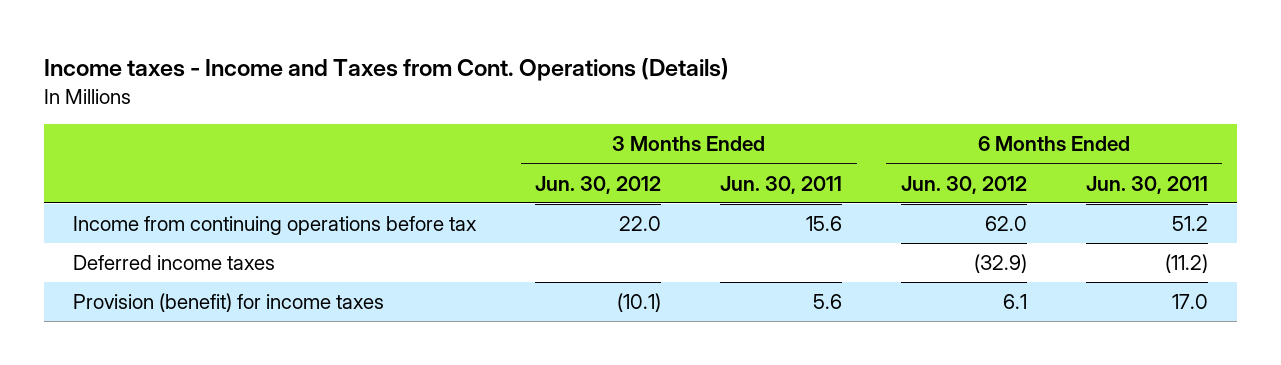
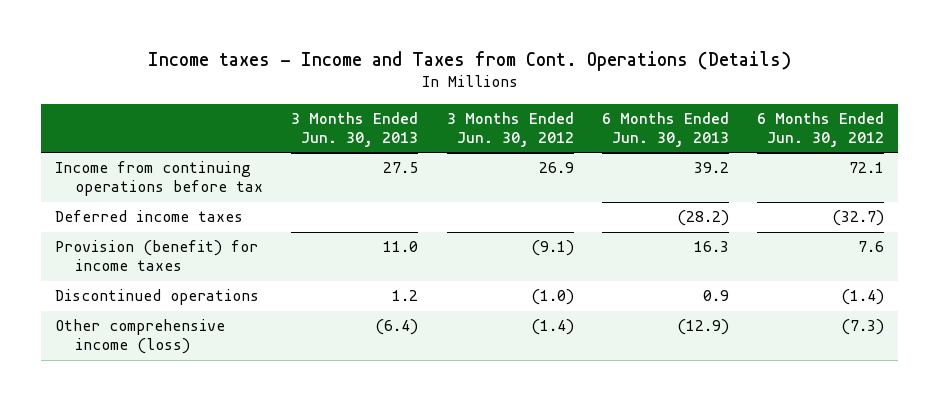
- | 3 Months Ended Jun. 30, 2012 | 3 Months Ended Jun. 30, 2011 | 6 Months Ended Jun. 30, 2012 | 6 Months Ended Jun. 30, 2011
+ | 3 Months Ended Jun. 30, 2013 | 3 Months Ended Jun. 30, 2012 | 6 Months Ended Jun. 30, 2013 | 6 Months Ended Jun. 30, 2012
- Income from continuing operations before tax | 22.0 | 15.6 | 62.0 | 51.2
- Deferred income taxes | | | (32.9) | (11.2)
- Provision (benefit) for income taxes | (10.1) | 5.6 | 6.1 | 17.0
+ Income from continuing operations before tax | 27.5 | 26.9 | 39.2 | 72.1
+ Deferred income taxes | | | (28.2) | (32.7)
+ Provision (benefit) for income taxes | 11.0 | (9.1) | 16.3 | 7.6
+ Discontinued operations | 1.2 | (1.0) | 0.9 | (1.4)
+ Other comprehensive income (loss) | (6.4) | (1.4) | (12.9) | (7.3)

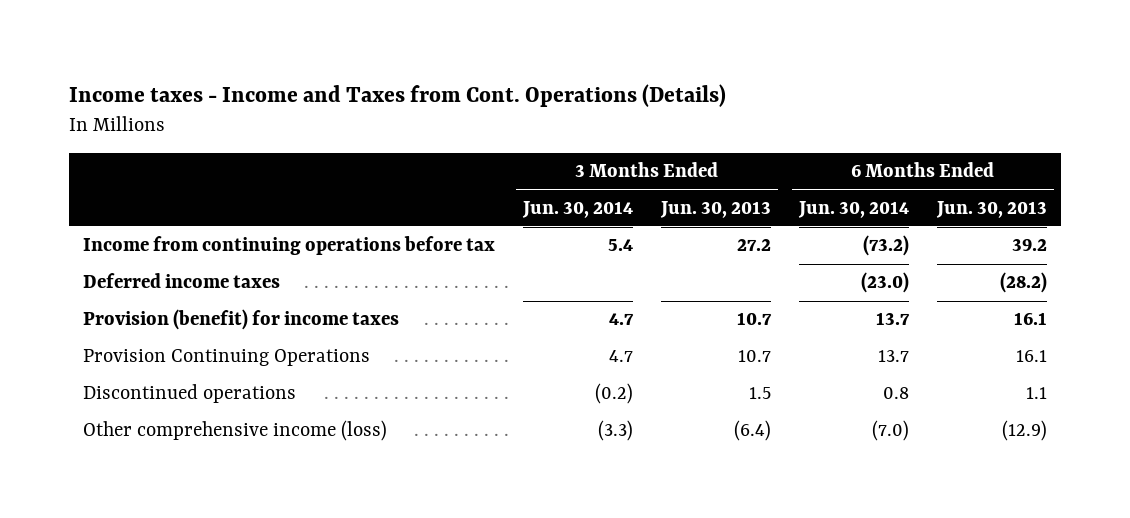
- | 3 Months Ended Jun. 30, 2013 | 3 Months Ended Jun. 30, 2012 | 6 Months Ended Jun. 30, 2013 | 6 Months Ended Jun. 30, 2012
+ | 3 Months Ended Jun. 30, 2014 | 3 Months Ended Jun. 30, 2013 | 6 Months Ended Jun. 30, 2014 | 6 Months Ended Jun. 30, 2013
- Income from continuing operations before tax | 27.5 | 26.9 | 39.2 | 72.1
+ Income from continuing operations before tax | 5.4 | 27.2 | (73.2) | 39.2
- Provision (benefit) for income taxes | 11.0 | (9.1) | 16.3 | 7.6
- Discontinued operations | 1.2 | (1.0) | 0.9 | (1.4)
+ Provision (benefit) for income taxes | 4.7 | 10.7 | 13.7 | 16.1
+ Provision Continuing Operations | 4.7 | 10.7 | 13.7 | 16.1
+ Discontinued operations | (0.2) | 1.5 | 0.8 | 1.1

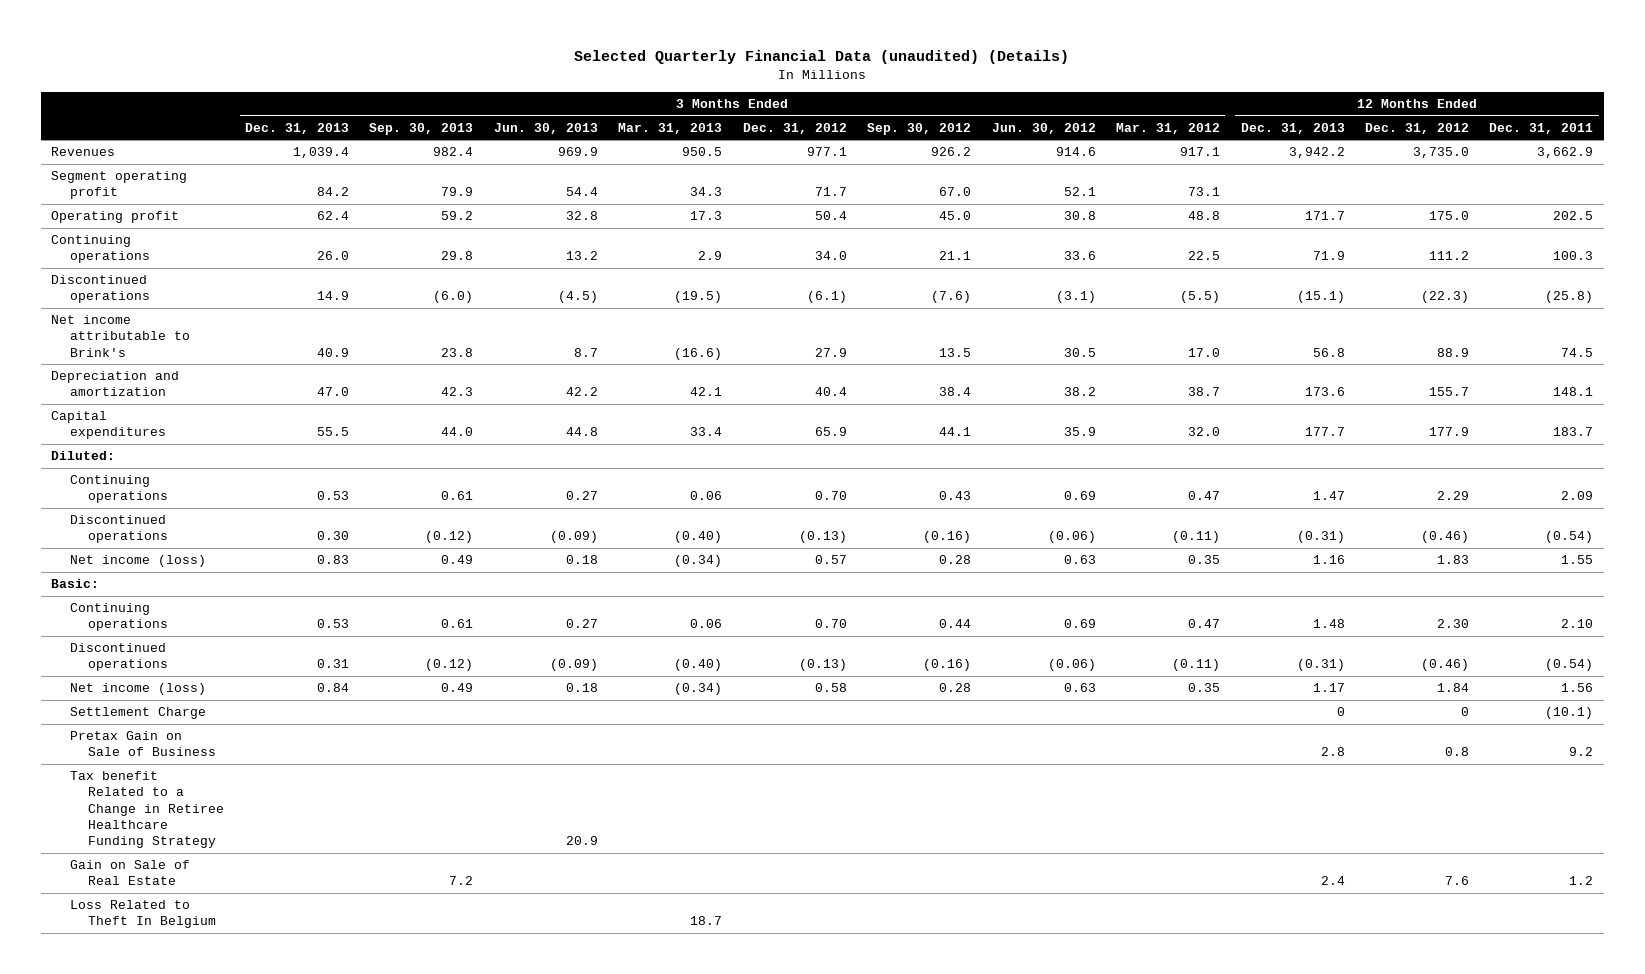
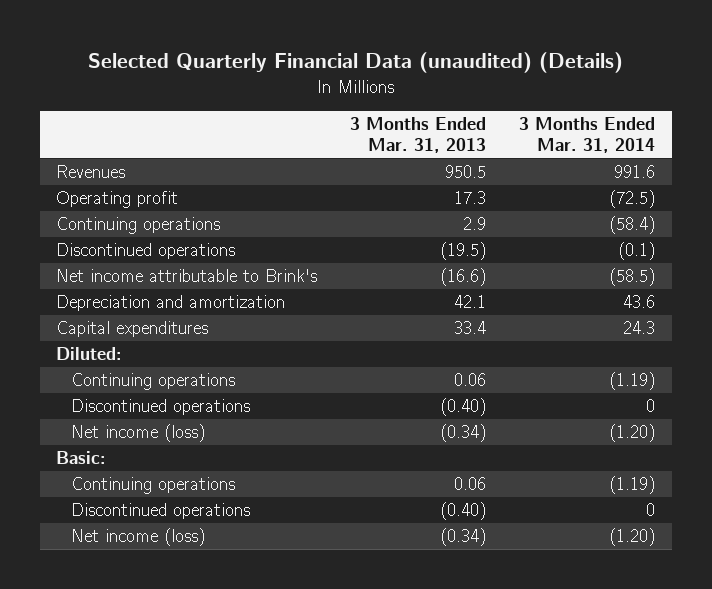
- | 3 Months Ended Dec. 31, 2013 | 3 Months Ended Sep. 30, 2013 | 3 Months Ended Jun. 30, 2013 | 3 Months Ended Mar. 31, 2013 | 3 Months Ended Dec. 31, 2012 | 3 Months Ended Sep. 30, 2012 | 3 Months Ended Jun. 30, 2012 | 3 Months Ended Mar. 31, 2012 | 12 Months Ended Dec. 31, 2013 | 12 Months Ended Dec. 31, 2012 | 12 Months Ended Dec. 31, 2011
+ | 3 Months Ended Mar. 31, 2013 | 3 Months Ended Mar. 31, 2014
- Segment operating profit | 84.2 | 79.9 | 54.4 | 34.3 | 71.7 | 67.0 | 52.1 | 73.1 | | |
- Settlement Charge | | | | | | | | | 0 | 0 | (10.1)
- Pretax Gain on Sale of Business | | | | | | | | | 2.8 | 0.8 | 9.2
- Tax benefit Related to a Change in Retiree Healthcare Funding Strategy | | | 20.9 | | | | | | | |
- Gain on Sale of Real Estate | | 7.2 | | | | | | | 2.4 | 7.6 | 1.2
- Loss Related to Theft In Belgium | | | | 18.7 | | | | | | |

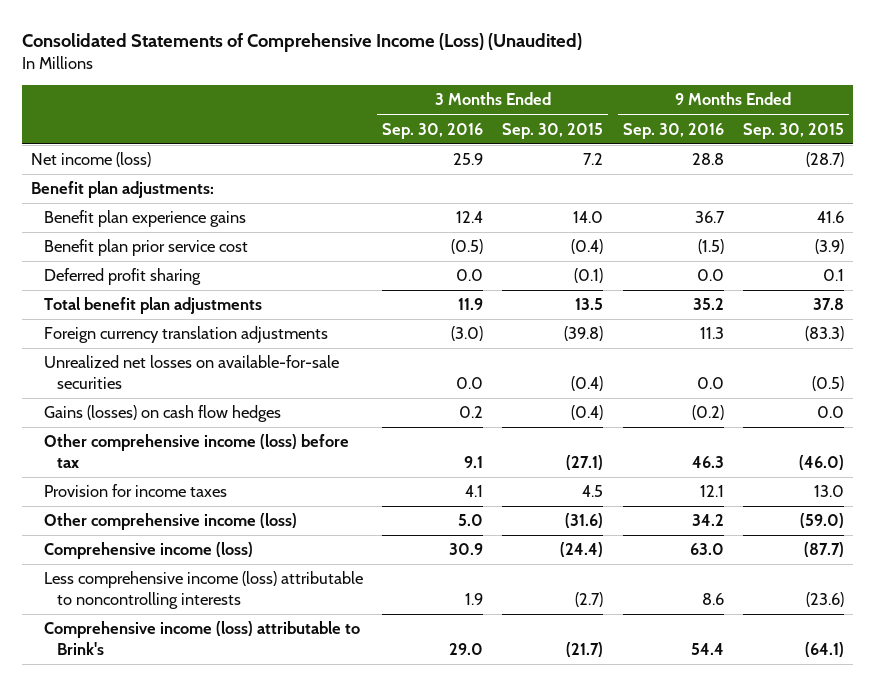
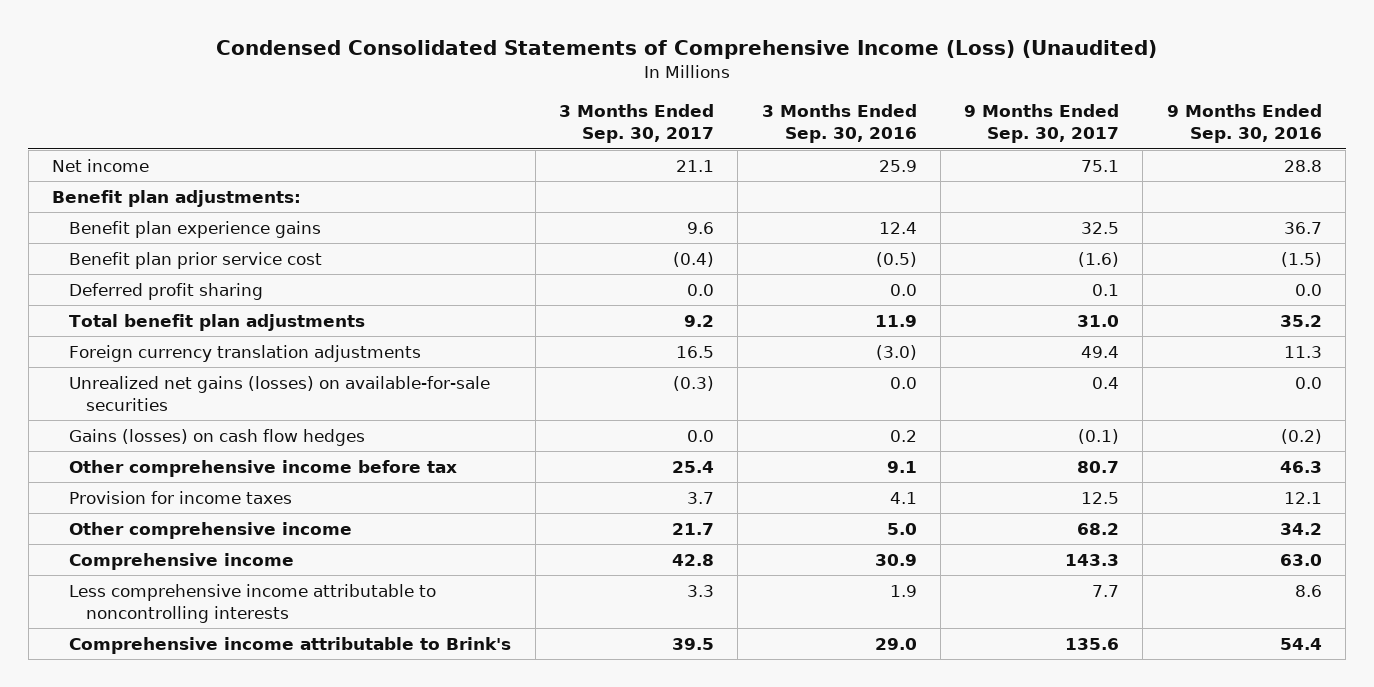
- Consolidated Statements of Comprehensive Income (Loss) (Unaudited)
+ Condensed Consolidated Statements of Comprehensive Income (Loss) (Unaudited)
- | 3 Months Ended Sep. 30, 2016 | 3 Months Ended Sep. 30, 2015 | 9 Months Ended Sep. 30, 2016 | 9 Months Ended Sep. 30, 2015
+ | 3 Months Ended Sep. 30, 2017 | 3 Months Ended Sep. 30, 2016 | 9 Months Ended Sep. 30, 2017 | 9 Months Ended Sep. 30, 2016
- Net income (loss) | 25.9 | 7.2 | 28.8 | (28.7)
+ Net income | 21.1 | 25.9 | 75.1 | 28.8
- Unrealized net losses on available-for-sale securities | 0.0 | (0.4) | 0.0 | (0.5)
+ Unrealized net gains (losses) on available-for-sale securities | (0.3) | 0.0 | 0.4 | 0.0
- Other comprehensive income (loss) before tax | 9.1 | (27.1) | 46.3 | (46.0)
+ Other comprehensive income before tax | 25.4 | 9.1 | 80.7 | 46.3
- Other comprehensive income (loss) | 5.0 | (31.6) | 34.2 | (59.0)
- Comprehensive income (loss) | 30.9 | (24.4) | 63.0 | (87.7)
- Less comprehensive income (loss) attributable to noncontrolling interests | 1.9 | (2.7) | 8.6 | (23.6)
- Comprehensive income (loss) attributable to Brink's | 29.0 | (21.7) | 54.4 | (64.1)
+ Other comprehensive income | 21.7 | 5.0 | 68.2 | 34.2
+ Comprehensive income | 42.8 | 30.9 | 143.3 | 63.0
+ Less comprehensive income attributable to noncontrolling interests | 3.3 | 1.9 | 7.7 | 8.6
+ Comprehensive income attributable to Brink's | 39.5 | 29.0 | 135.6 | 54.4

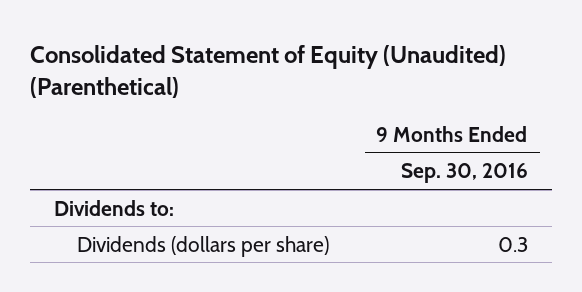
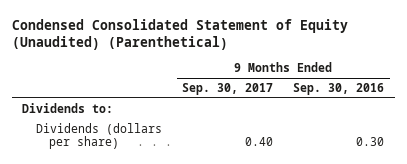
- Consolidated Statement of Equity (Unaudited) (Parenthetical)
+ Condensed Consolidated Statement of Equity (Unaudited) (Parenthetical)
- | 9 Months Ended Sep. 30, 2016
+ | 9 Months Ended Sep. 30, 2017 | 9 Months Ended Sep. 30, 2016
- Dividends (dollars per share) | 0.3
+ Dividends (dollars per share) | 0.40 | 0.30

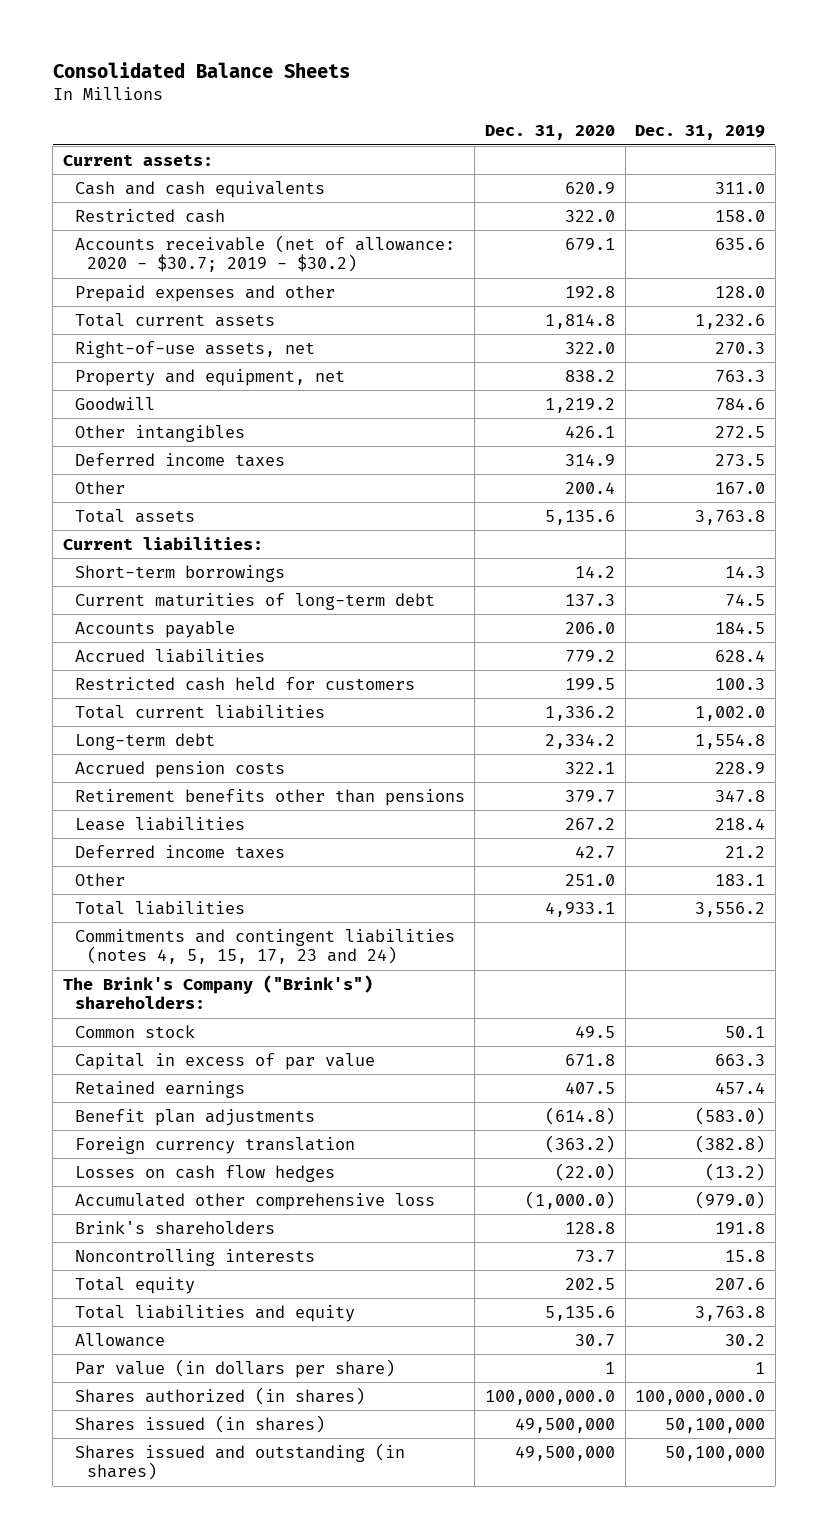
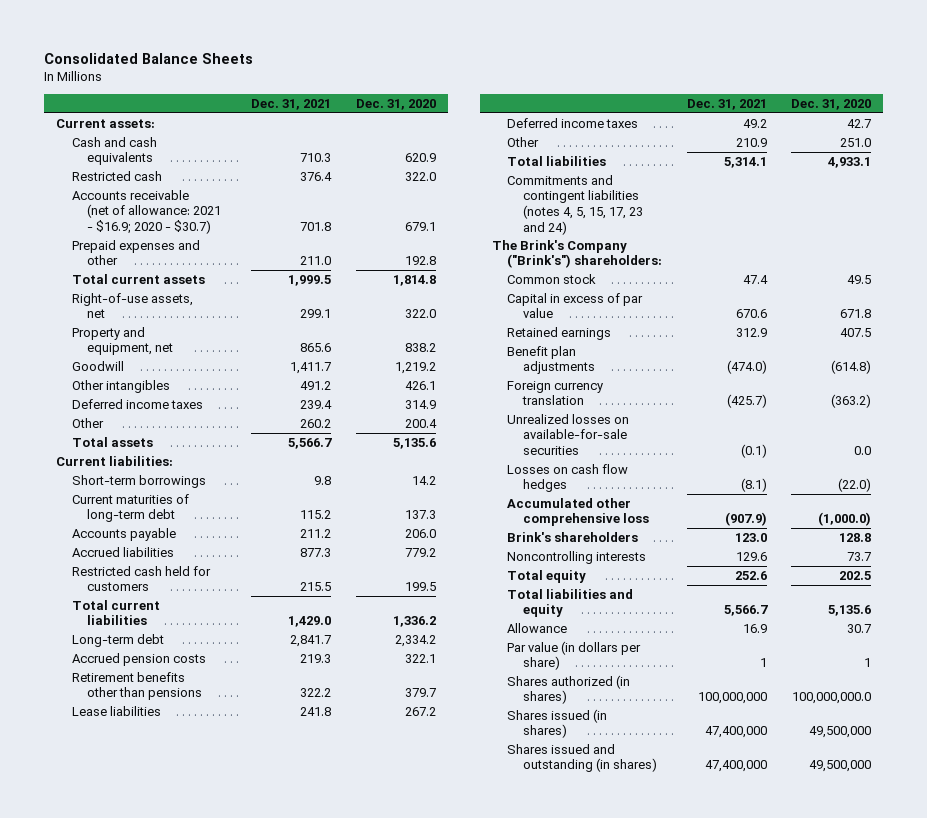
- | Dec. 31, 2020 | Dec. 31, 2019
+ | Dec. 31, 2021 | Dec. 31, 2020
- Accounts receivable (net of allowance: 2020 - $30.7; 2019 - $30.2) | 679.1 | 635.6
+ Accounts receivable (net of allowance: 2021 - $16.9; 2020 - $30.7) | 701.8 | 679.1
+ Unrealized losses on available-for-sale securities | (0.1) | 0.0

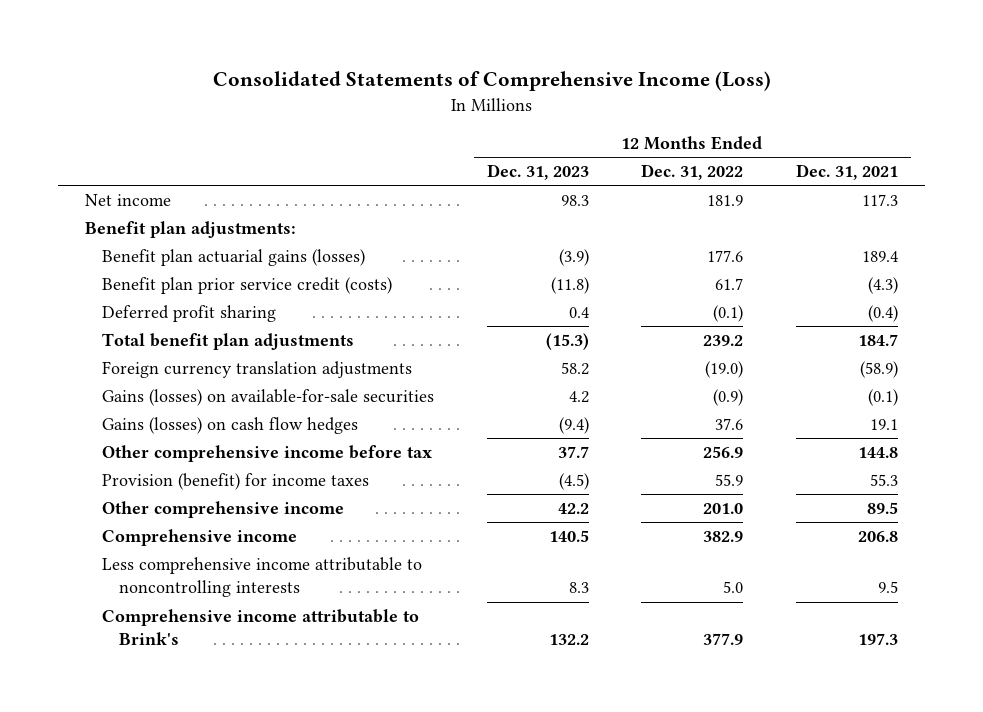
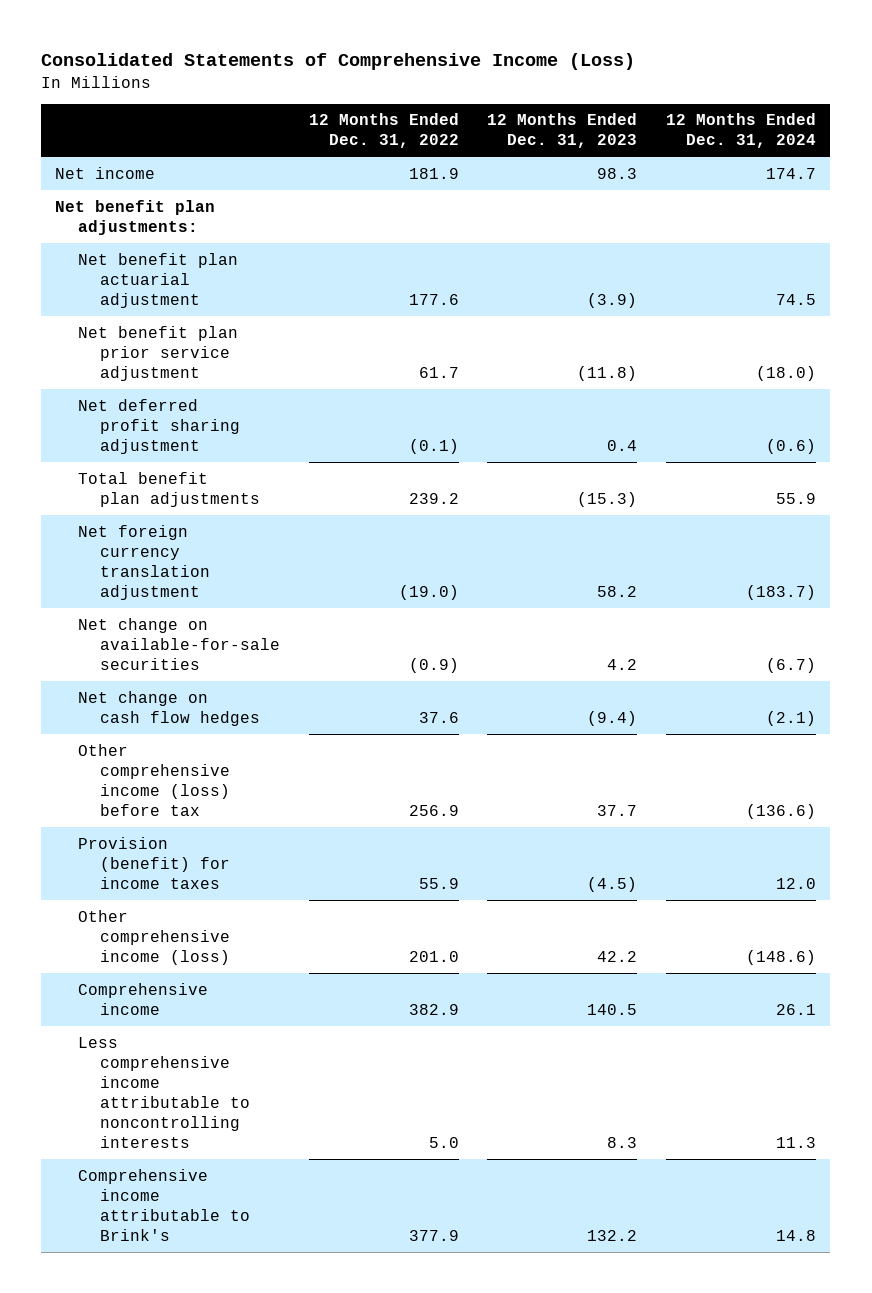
- | 12 Months Ended Dec. 31, 2023 | 12 Months Ended Dec. 31, 2022 | 12 Months Ended Dec. 31, 2021
+ | 12 Months Ended Dec. 31, 2022 | 12 Months Ended Dec. 31, 2023 | 12 Months Ended Dec. 31, 2024
- Benefit plan adjustments:
- Benefit plan actuarial gains (losses) | (3.9) | 177.6 | 189.4
- Benefit plan prior service credit (costs) | (11.8) | 61.7 | (4.3)
- Deferred profit sharing | 0.4 | (0.1) | (0.4)
+ Net benefit plan adjustments:
+ Net benefit plan actuarial adjustment | 177.6 | (3.9) | 74.5
+ Net benefit plan prior service adjustment | 61.7 | (11.8) | (18.0)
+ Net deferred profit sharing adjustment | (0.1) | 0.4 | (0.6)
- Foreign currency translation adjustments | 58.2 | (19.0) | (58.9)
- Gains (losses) on available-for-sale securities | 4.2 | (0.9) | (0.1)
- Gains (losses) on cash flow hedges | (9.4) | 37.6 | 19.1
- Other comprehensive income before tax | 37.7 | 256.9 | 144.8
+ Net foreign currency translation adjustment | (19.0) | 58.2 | (183.7)
+ Net change on available-for-sale securities | (0.9) | 4.2 | (6.7)
+ Net change on cash flow hedges | 37.6 | (9.4) | (2.1)
+ Other comprehensive income (loss) before tax | 256.9 | 37.7 | (136.6)
- Other comprehensive income | 42.2 | 201.0 | 89.5
+ Other comprehensive income (loss) | 201.0 | 42.2 | (148.6)

